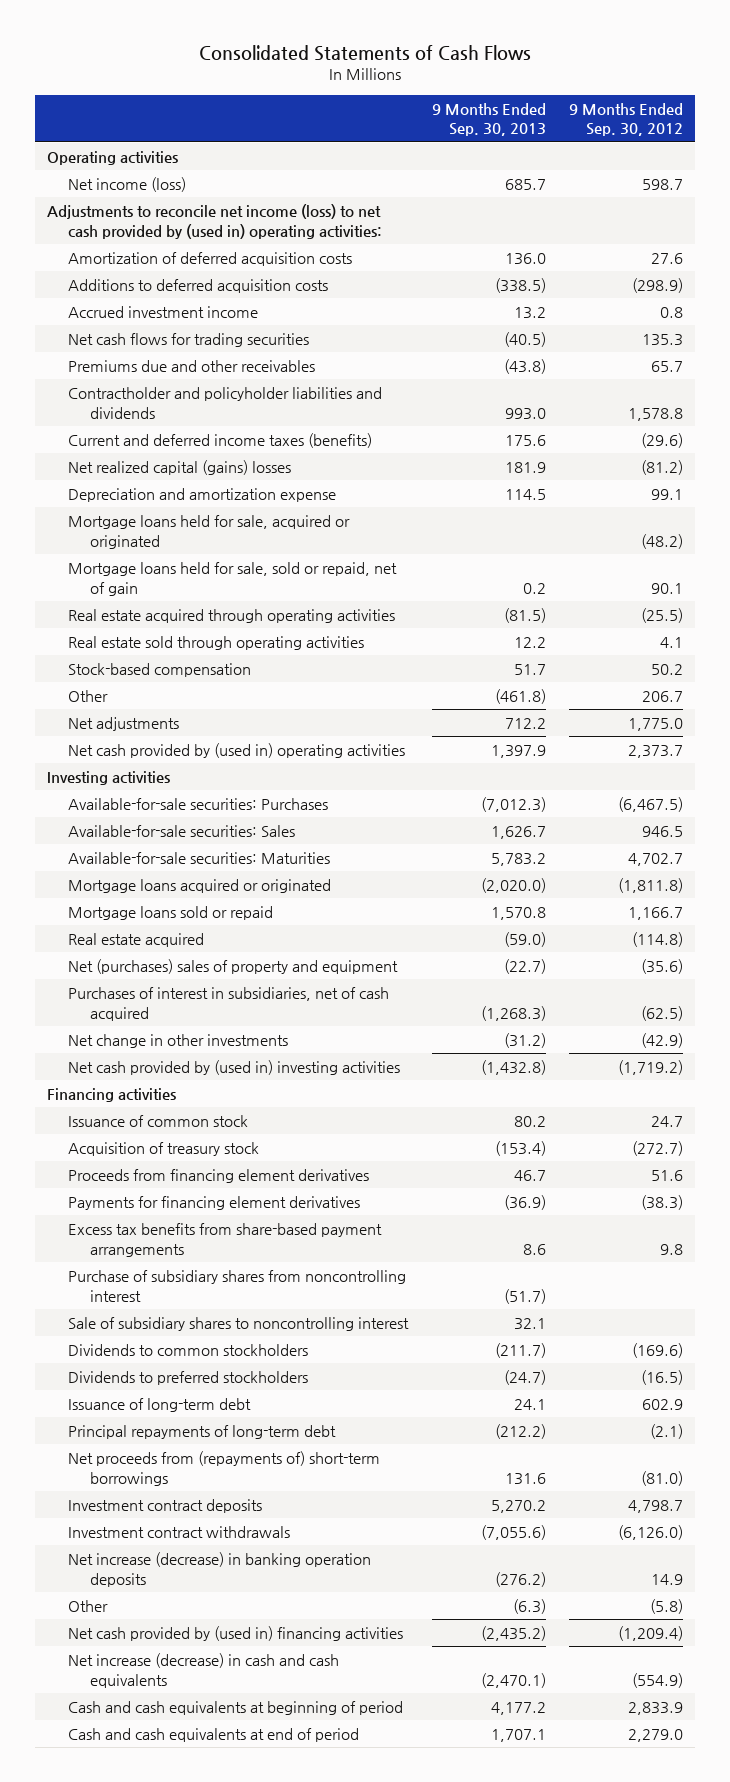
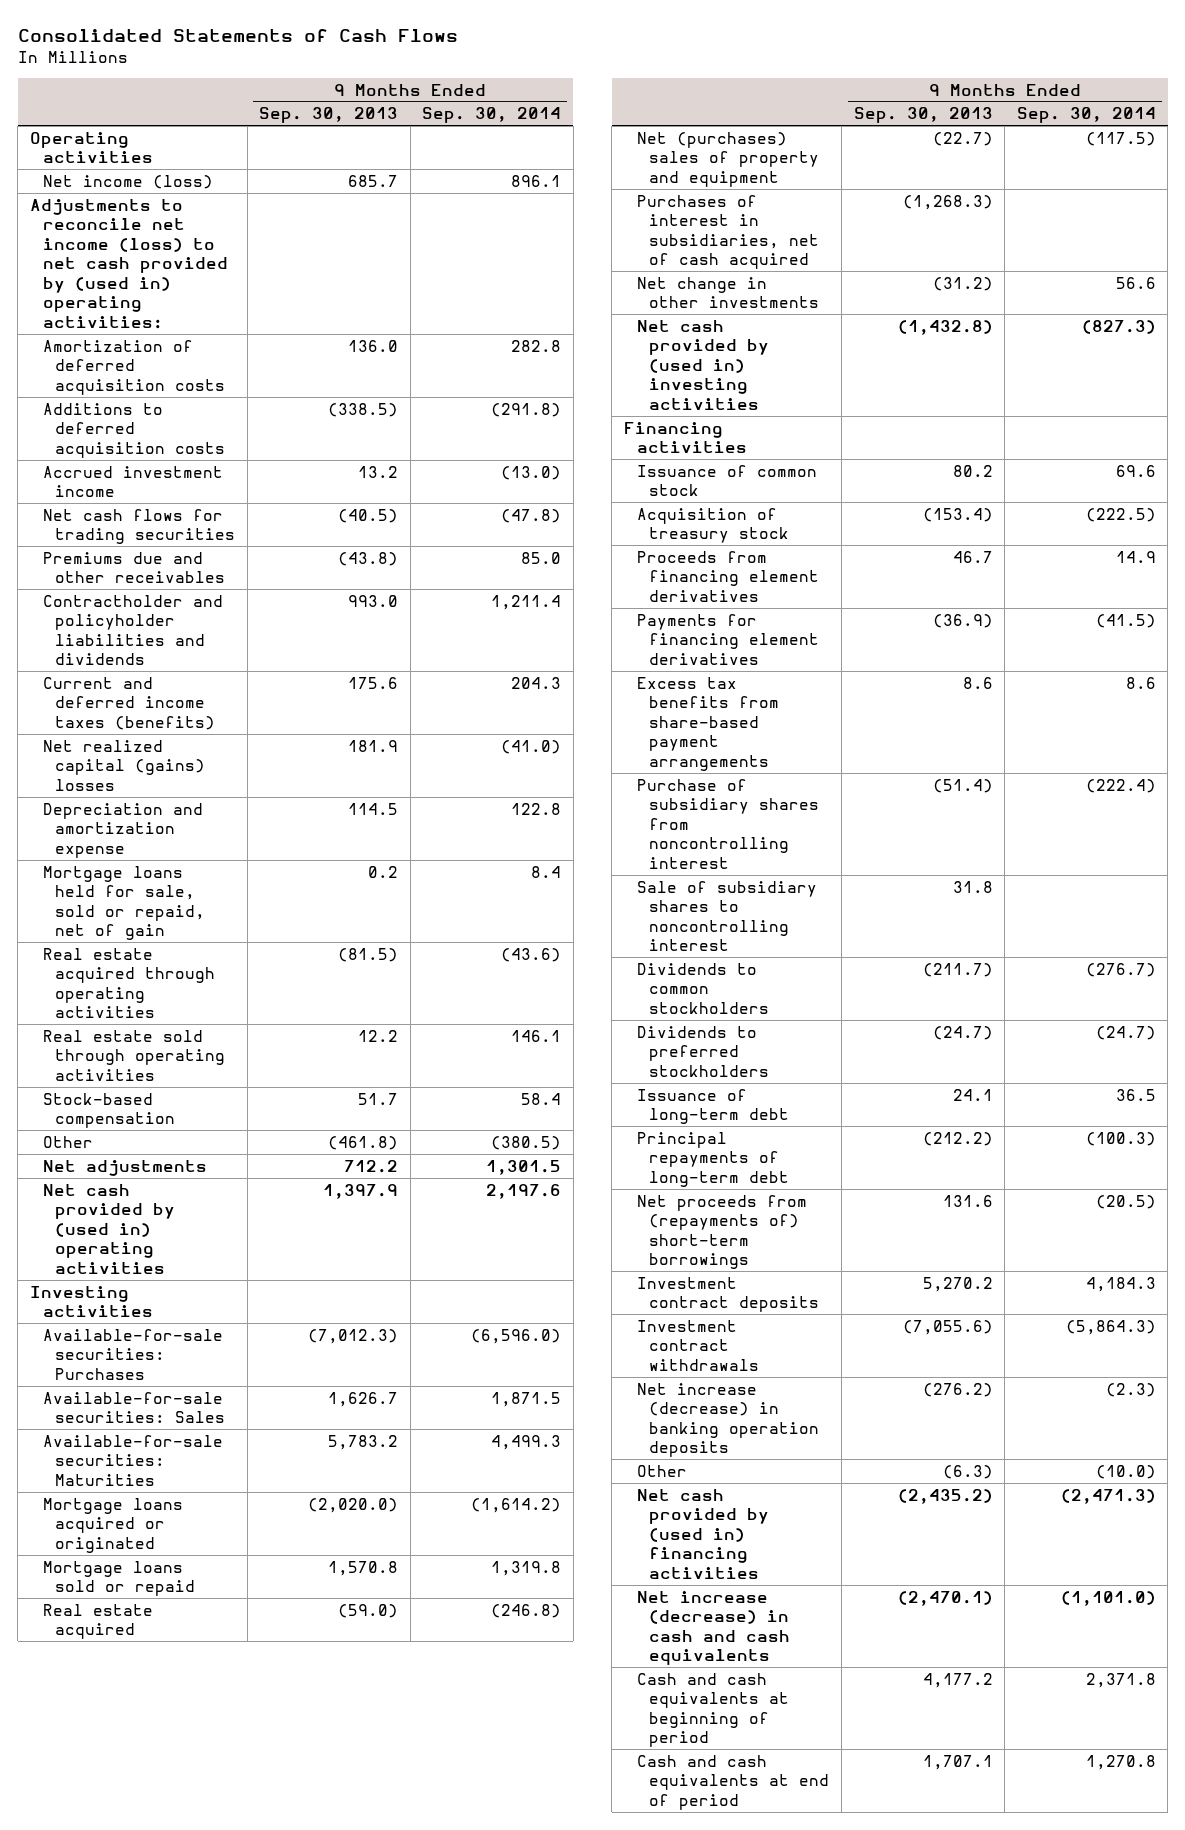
- | 9 Months Ended Sep. 30, 2013 | 9 Months Ended Sep. 30, 2012
+ | 9 Months Ended Sep. 30, 2013 | 9 Months Ended Sep. 30, 2014
- Mortgage loans held for sale, acquired or originated | | (48.2)
- Purchase of subsidiary shares from noncontrolling interest | (51.7) |
- Sale of subsidiary shares to noncontrolling interest | 32.1 |
+ Purchase of subsidiary shares from noncontrolling interest | (51.4) | (222.4)
+ Sale of subsidiary shares to noncontrolling interest | 31.8 |

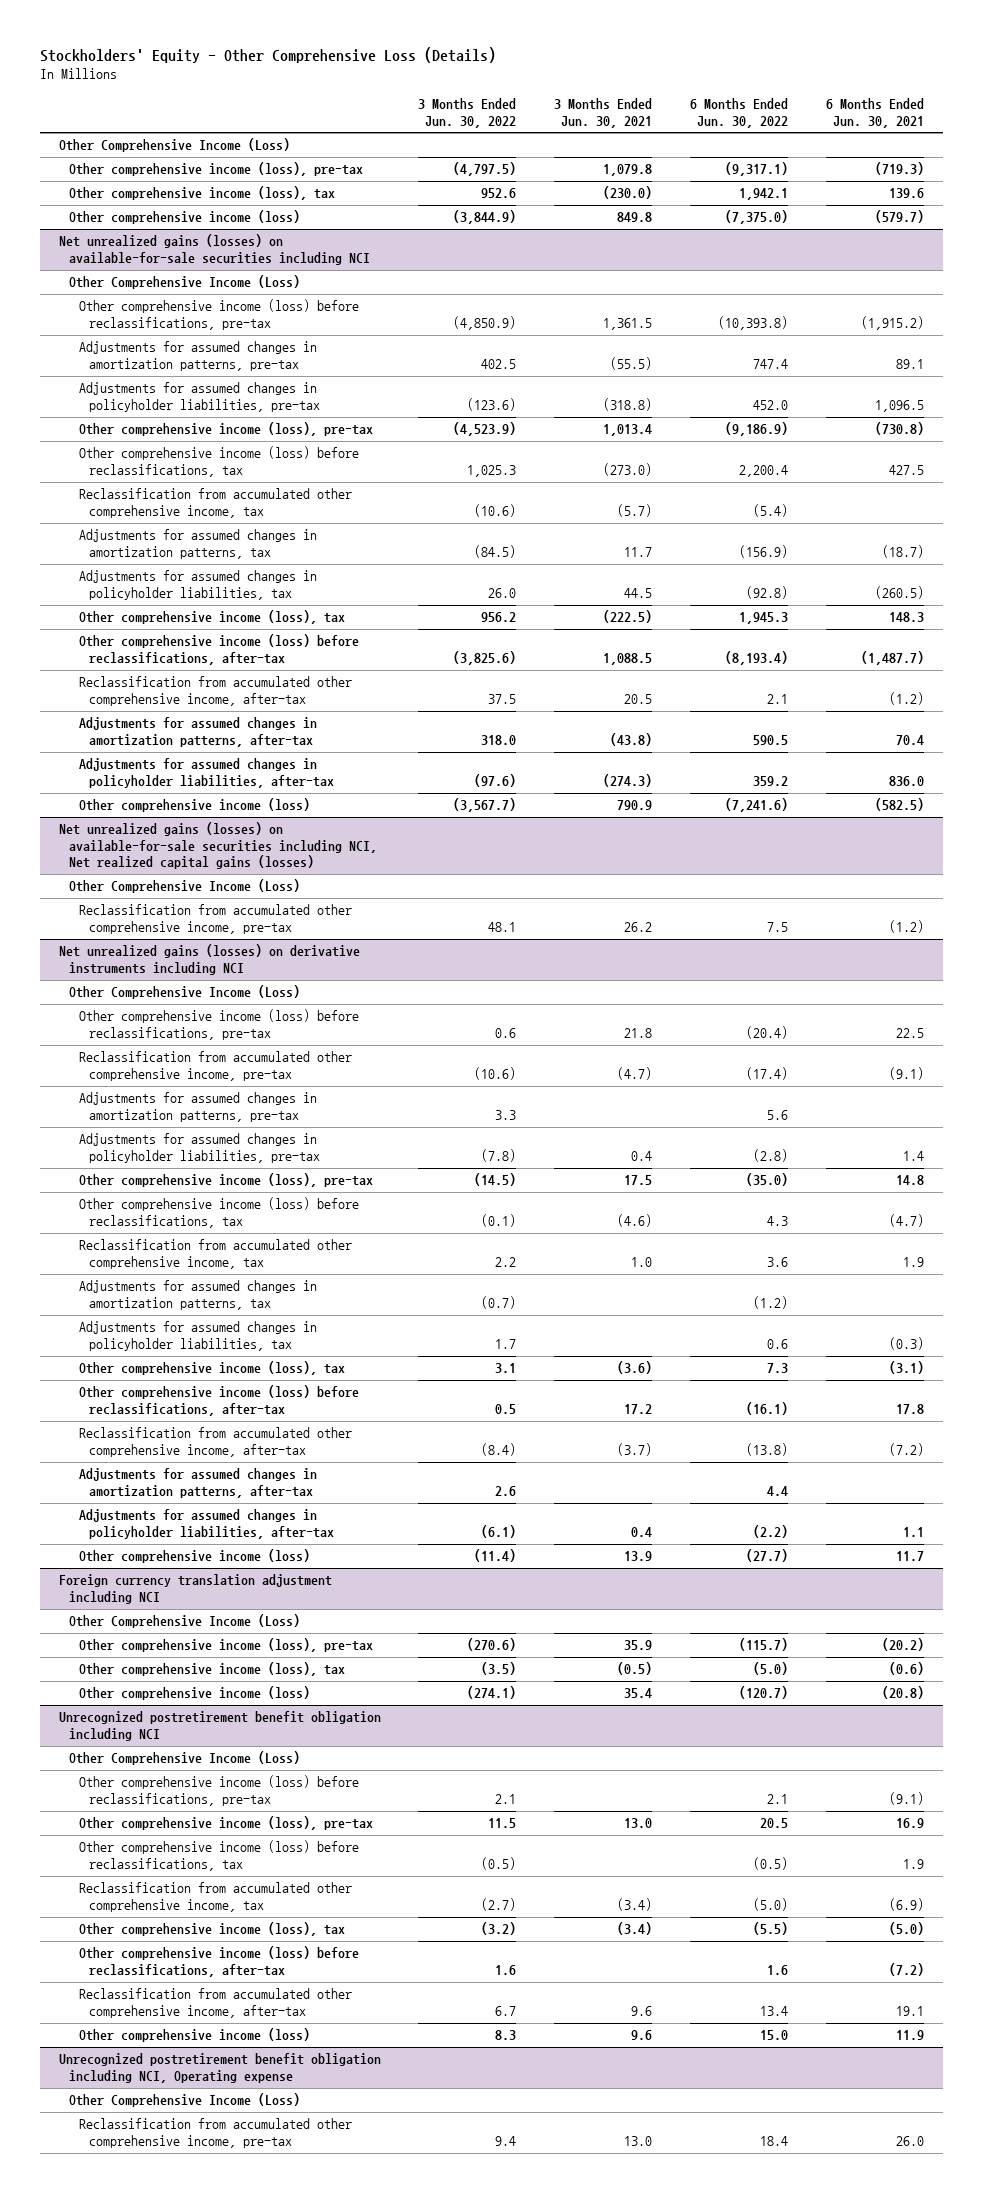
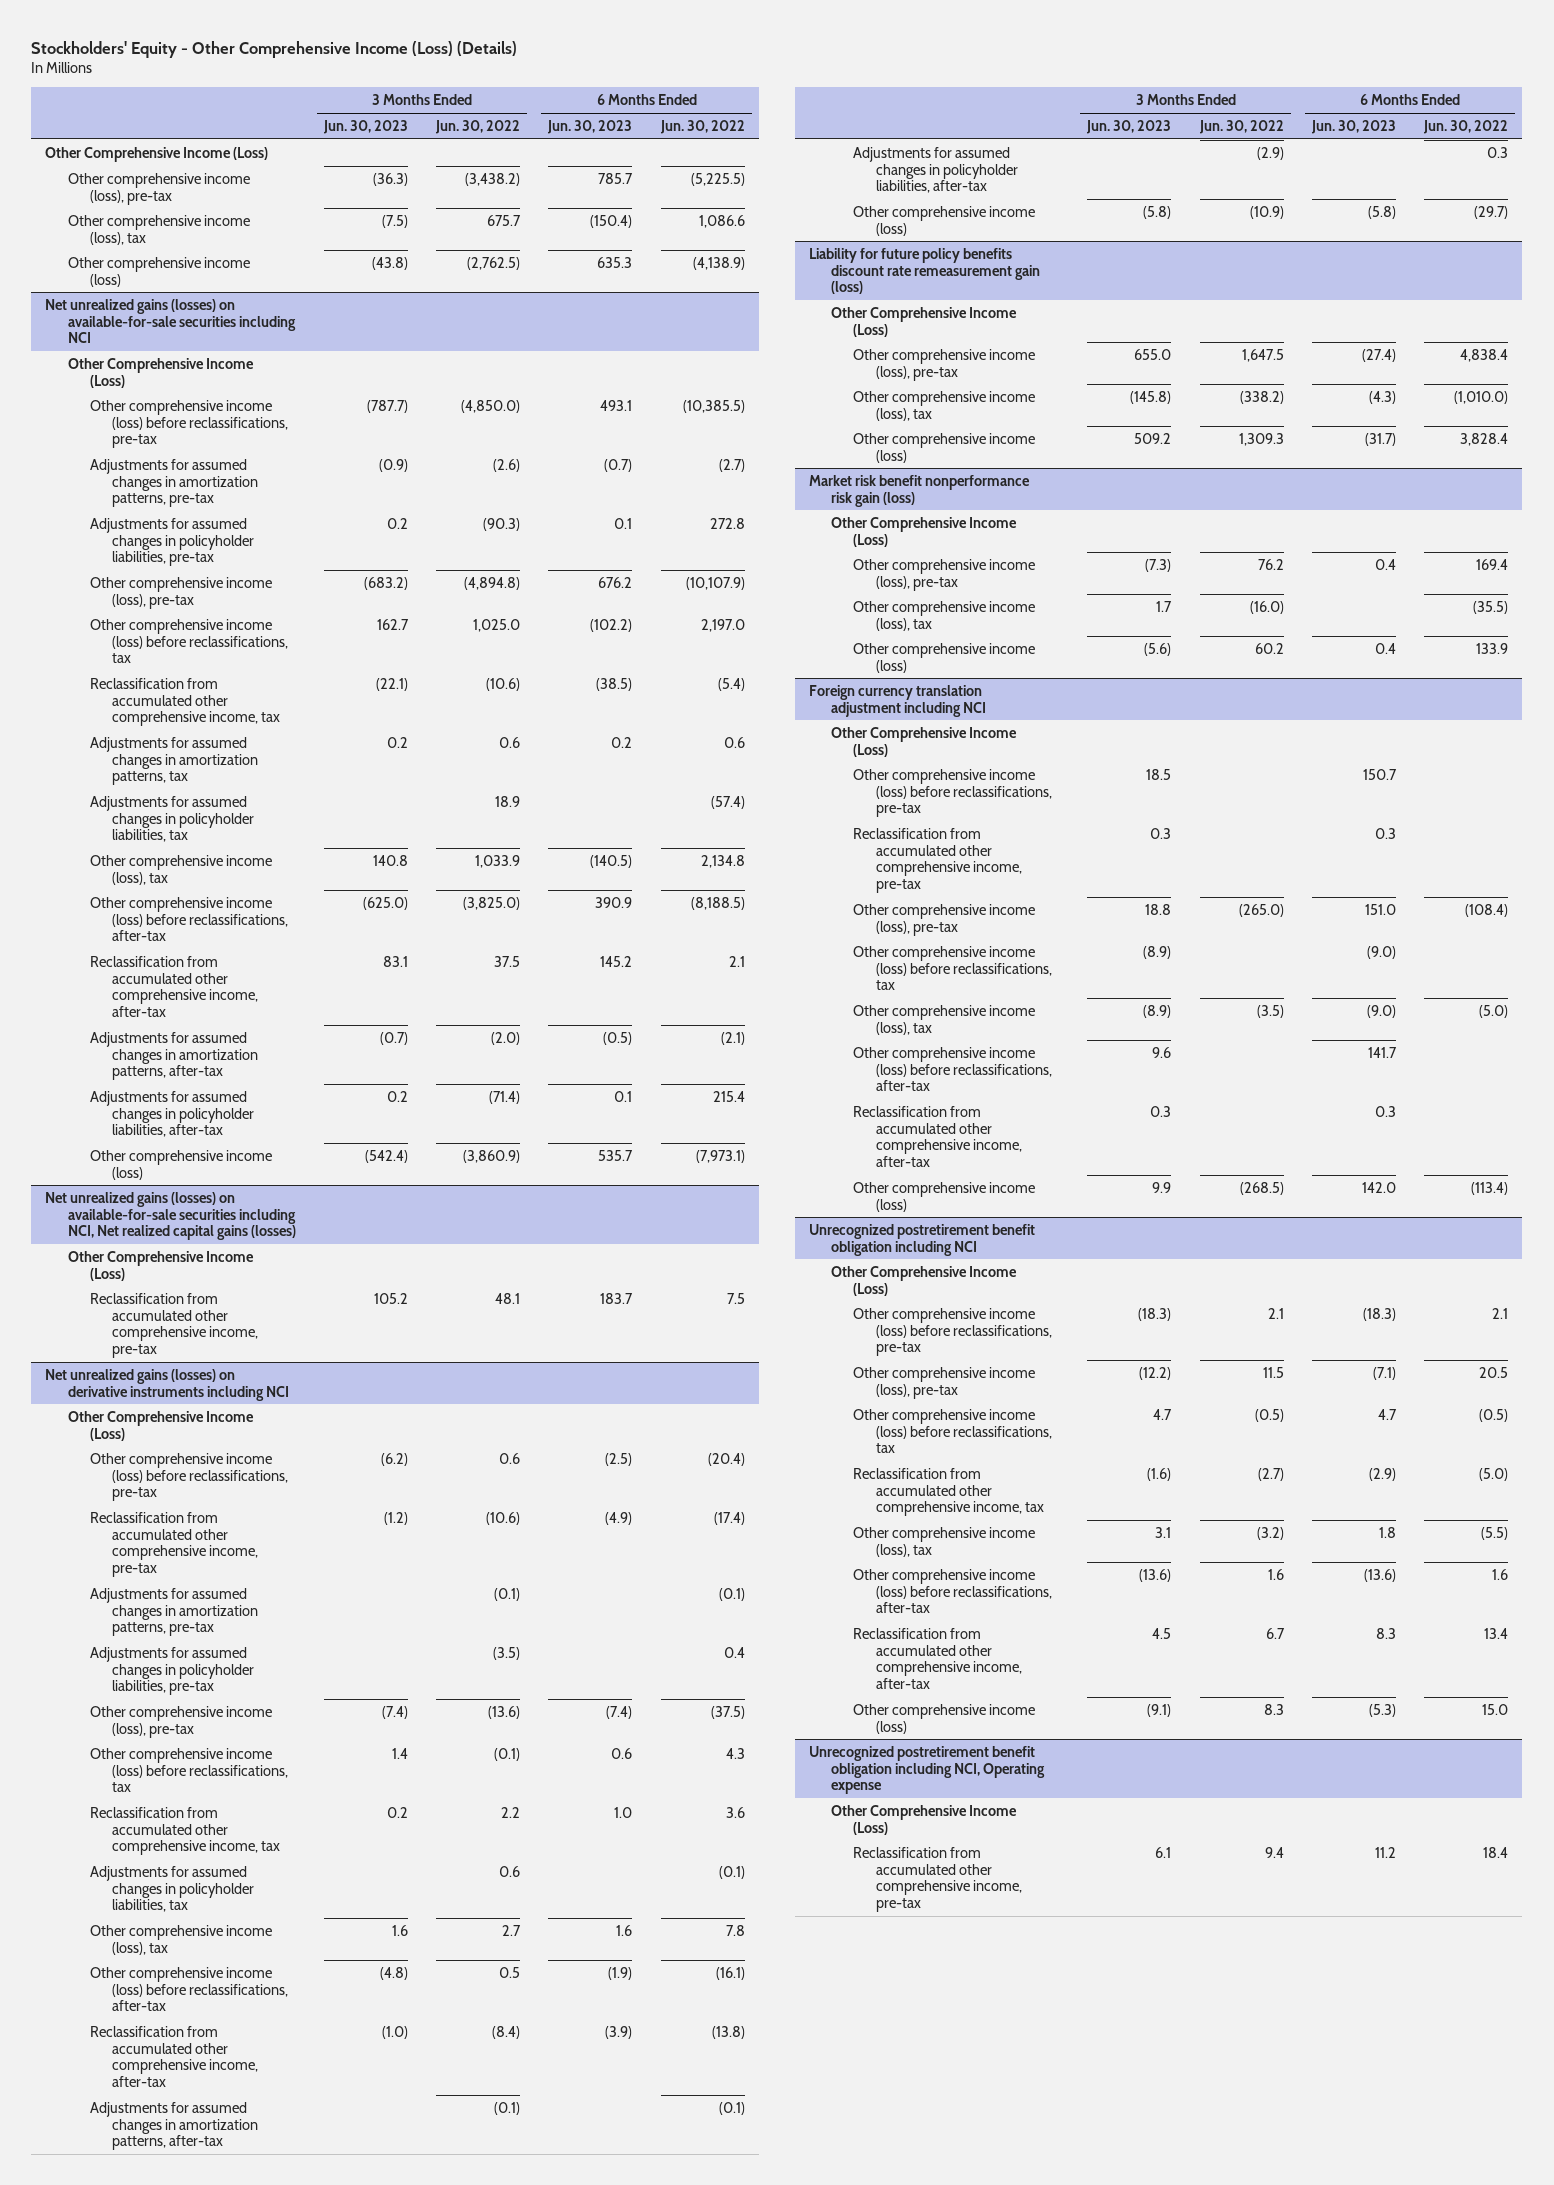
- Stockholders' Equity - Other Comprehensive Loss (Details)
+ Stockholders' Equity - Other Comprehensive Income (Loss) (Details)
- | 3 Months Ended Jun. 30, 2022 | 3 Months Ended Jun. 30, 2021 | 6 Months Ended Jun. 30, 2022 | 6 Months Ended Jun. 30, 2021
+ | 3 Months Ended Jun. 30, 2023 | 3 Months Ended Jun. 30, 2022 | 6 Months Ended Jun. 30, 2023 | 6 Months Ended Jun. 30, 2022
- Other comprehensive income (loss), pre-tax | (4,797.5) | 1,079.8 | (9,317.1) | (719.3)
- Other comprehensive income (loss), tax | 952.6 | (230.0) | 1,942.1 | 139.6
- Other comprehensive income (loss) | (3,844.9) | 849.8 | (7,375.0) | (579.7)
+ Other comprehensive income (loss), pre-tax | (36.3) | (3,438.2) | 785.7 | (5,225.5)
+ Other comprehensive income (loss), tax | (7.5) | 675.7 | (150.4) | 1,086.6
+ Other comprehensive income (loss) | (43.8) | (2,762.5) | 635.3 | (4,138.9)
@ Net unrealized gains (losses) on available-for-sale securities including NCI
- Other comprehensive income (loss) before reclassifications, pre-tax | (4,850.9) | 1,361.5 | (10,393.8) | (1,915.2)
- Adjustments for assumed changes in amortization patterns, pre-tax | 402.5 | (55.5) | 747.4 | 89.1
- Adjustments for assumed changes in policyholder liabilities, pre-tax | (123.6) | (318.8) | 452.0 | 1,096.5
- Other comprehensive income (loss), pre-tax | (4,523.9) | 1,013.4 | (9,186.9) | (730.8)
- Other comprehensive income (loss) before reclassifications, tax | 1,025.3 | (273.0) | 2,200.4 | 427.5
+ Other comprehensive income (loss) before reclassifications, pre-tax | (787.7) | (4,850.0) | 493.1 | (10,385.5)
+ Adjustments for assumed changes in amortization patterns, pre-tax | (0.9) | (2.6) | (0.7) | (2.7)
+ Adjustments for assumed changes in policyholder liabilities, pre-tax | 0.2 | (90.3) | 0.1 | 272.8
+ Other comprehensive income (loss), pre-tax | (683.2) | (4,894.8) | 676.2 | (10,107.9)
+ Other comprehensive income (loss) before reclassifications, tax | 162.7 | 1,025.0 | (102.2) | 2,197.0
- Adjustments for assumed changes in amortization patterns, tax | (84.5) | 11.7 | (156.9) | (18.7)
- Adjustments for assumed changes in policyholder liabilities, tax | 26.0 | 44.5 | (92.8) | (260.5)
- Other comprehensive income (loss), tax | 956.2 | (222.5) | 1,945.3 | 148.3
- Other comprehensive income (loss) before reclassifications, after-tax | (3,825.6) | 1,088.5 | (8,193.4) | (1,487.7)
+ Adjustments for assumed changes in amortization patterns, tax | 0.2 | 0.6 | 0.2 | 0.6
+ Adjustments for assumed changes in policyholder liabilities, tax | | 18.9 | | (57.4)
+ Other comprehensive income (loss), tax | 140.8 | 1,033.9 | (140.5) | 2,134.8
+ Other comprehensive income (loss) before reclassifications, after-tax | (625.0) | (3,825.0) | 390.9 | (8,188.5)
- Adjustments for assumed changes in amortization patterns, after-tax | 318.0 | (43.8) | 590.5 | 70.4
- Adjustments for assumed changes in policyholder liabilities, after-tax | (97.6) | (274.3) | 359.2 | 836.0
- Other comprehensive income (loss) | (3,567.7) | 790.9 | (7,241.6) | (582.5)
+ Adjustments for assumed changes in amortization patterns, after-tax | (0.7) | (2.0) | (0.5) | (2.1)
+ Adjustments for assumed changes in policyholder liabilities, after-tax | 0.2 | (71.4) | 0.1 | 215.4
+ Other comprehensive income (loss) | (542.4) | (3,860.9) | 535.7 | (7,973.1)
@ Net unrealized gains (losses) on derivative instruments including NCI
- Adjustments for assumed changes in amortization patterns, pre-tax | 3.3 | | 5.6 |
- Adjustments for assumed changes in policyholder liabilities, pre-tax | (7.8) | 0.4 | (2.8) | 1.4
- Other comprehensive income (loss), pre-tax | (14.5) | 17.5 | (35.0) | 14.8
+ Adjustments for assumed changes in amortization patterns, pre-tax | | (0.1) | | (0.1)
+ Adjustments for assumed changes in policyholder liabilities, pre-tax | | (3.5) | | 0.4
+ Other comprehensive income (loss), pre-tax | (7.4) | (13.6) | (7.4) | (37.5)
- Adjustments for assumed changes in amortization patterns, tax | (0.7) | | (1.2) |
- Adjustments for assumed changes in policyholder liabilities, tax | 1.7 | | 0.6 | (0.3)
- Other comprehensive income (loss), tax | 3.1 | (3.6) | 7.3 | (3.1)
+ Adjustments for assumed changes in policyholder liabilities, tax | | 0.6 | | (0.1)
+ Other comprehensive income (loss), tax | 1.6 | 2.7 | 1.6 | 7.8
- Adjustments for assumed changes in amortization patterns, after-tax | 2.6 | | 4.4 |
- Adjustments for assumed changes in policyholder liabilities, after-tax | (6.1) | 0.4 | (2.2) | 1.1
- Other comprehensive income (loss) | (11.4) | 13.9 | (27.7) | 11.7
+ Adjustments for assumed changes in amortization patterns, after-tax | | (0.1) | | (0.1)
+ Adjustments for assumed changes in policyholder liabilities, after-tax | | (2.9) | | 0.3
+ Other comprehensive income (loss) | (5.8) | (10.9) | (5.8) | (29.7)
+ Liability for future policy benefits discount rate remeasurement gain (loss)
+ Other Comprehensive Income (Loss)
+ Other comprehensive income (loss), pre-tax | 655.0 | 1,647.5 | (27.4) | 4,838.4
+ Other comprehensive income (loss), tax | (145.8) | (338.2) | (4.3) | (1,010.0)
+ Other comprehensive income (loss) | 509.2 | 1,309.3 | (31.7) | 3,828.4
+ Market risk benefit nonperformance risk gain (loss)
+ Other Comprehensive Income (Loss)
+ Other comprehensive income (loss), pre-tax | (7.3) | 76.2 | 0.4 | 169.4
+ Other comprehensive income (loss), tax | 1.7 | (16.0) | | (35.5)
+ Other comprehensive income (loss) | (5.6) | 60.2 | 0.4 | 133.9
@ Foreign currency translation adjustment including NCI
- Other comprehensive income (loss), pre-tax | (270.6) | 35.9 | (115.7) | (20.2)
+ Other comprehensive income (loss) before reclassifications, pre-tax | 18.5 | | 150.7 |
+ Reclassification from accumulated other comprehensive income, pre-tax | 0.3 | | 0.3 |
+ Other comprehensive income (loss), pre-tax | 18.8 | (265.0) | 151.0 | (108.4)
+ Other comprehensive income (loss) before reclassifications, tax | (8.9) | | (9.0) |
- Other comprehensive income (loss) | (274.1) | 35.4 | (120.7) | (20.8)
+ Other comprehensive income (loss) before reclassifications, after-tax | 9.6 | | 141.7 |
+ Reclassification from accumulated other comprehensive income, after-tax | 0.3 | | 0.3 |
+ Other comprehensive income (loss) | 9.9 | (268.5) | 142.0 | (113.4)

